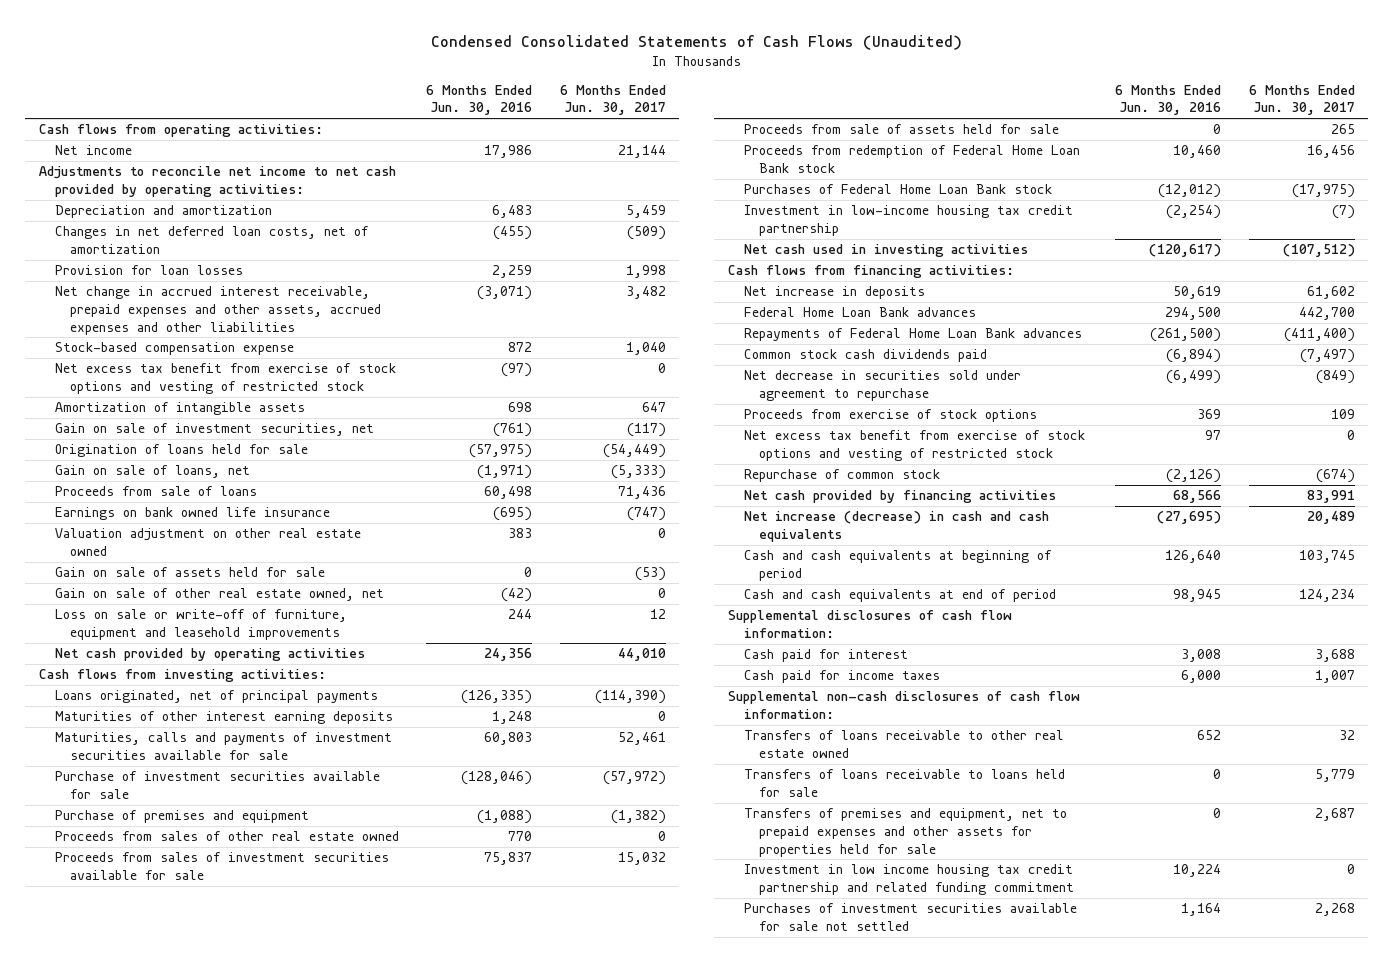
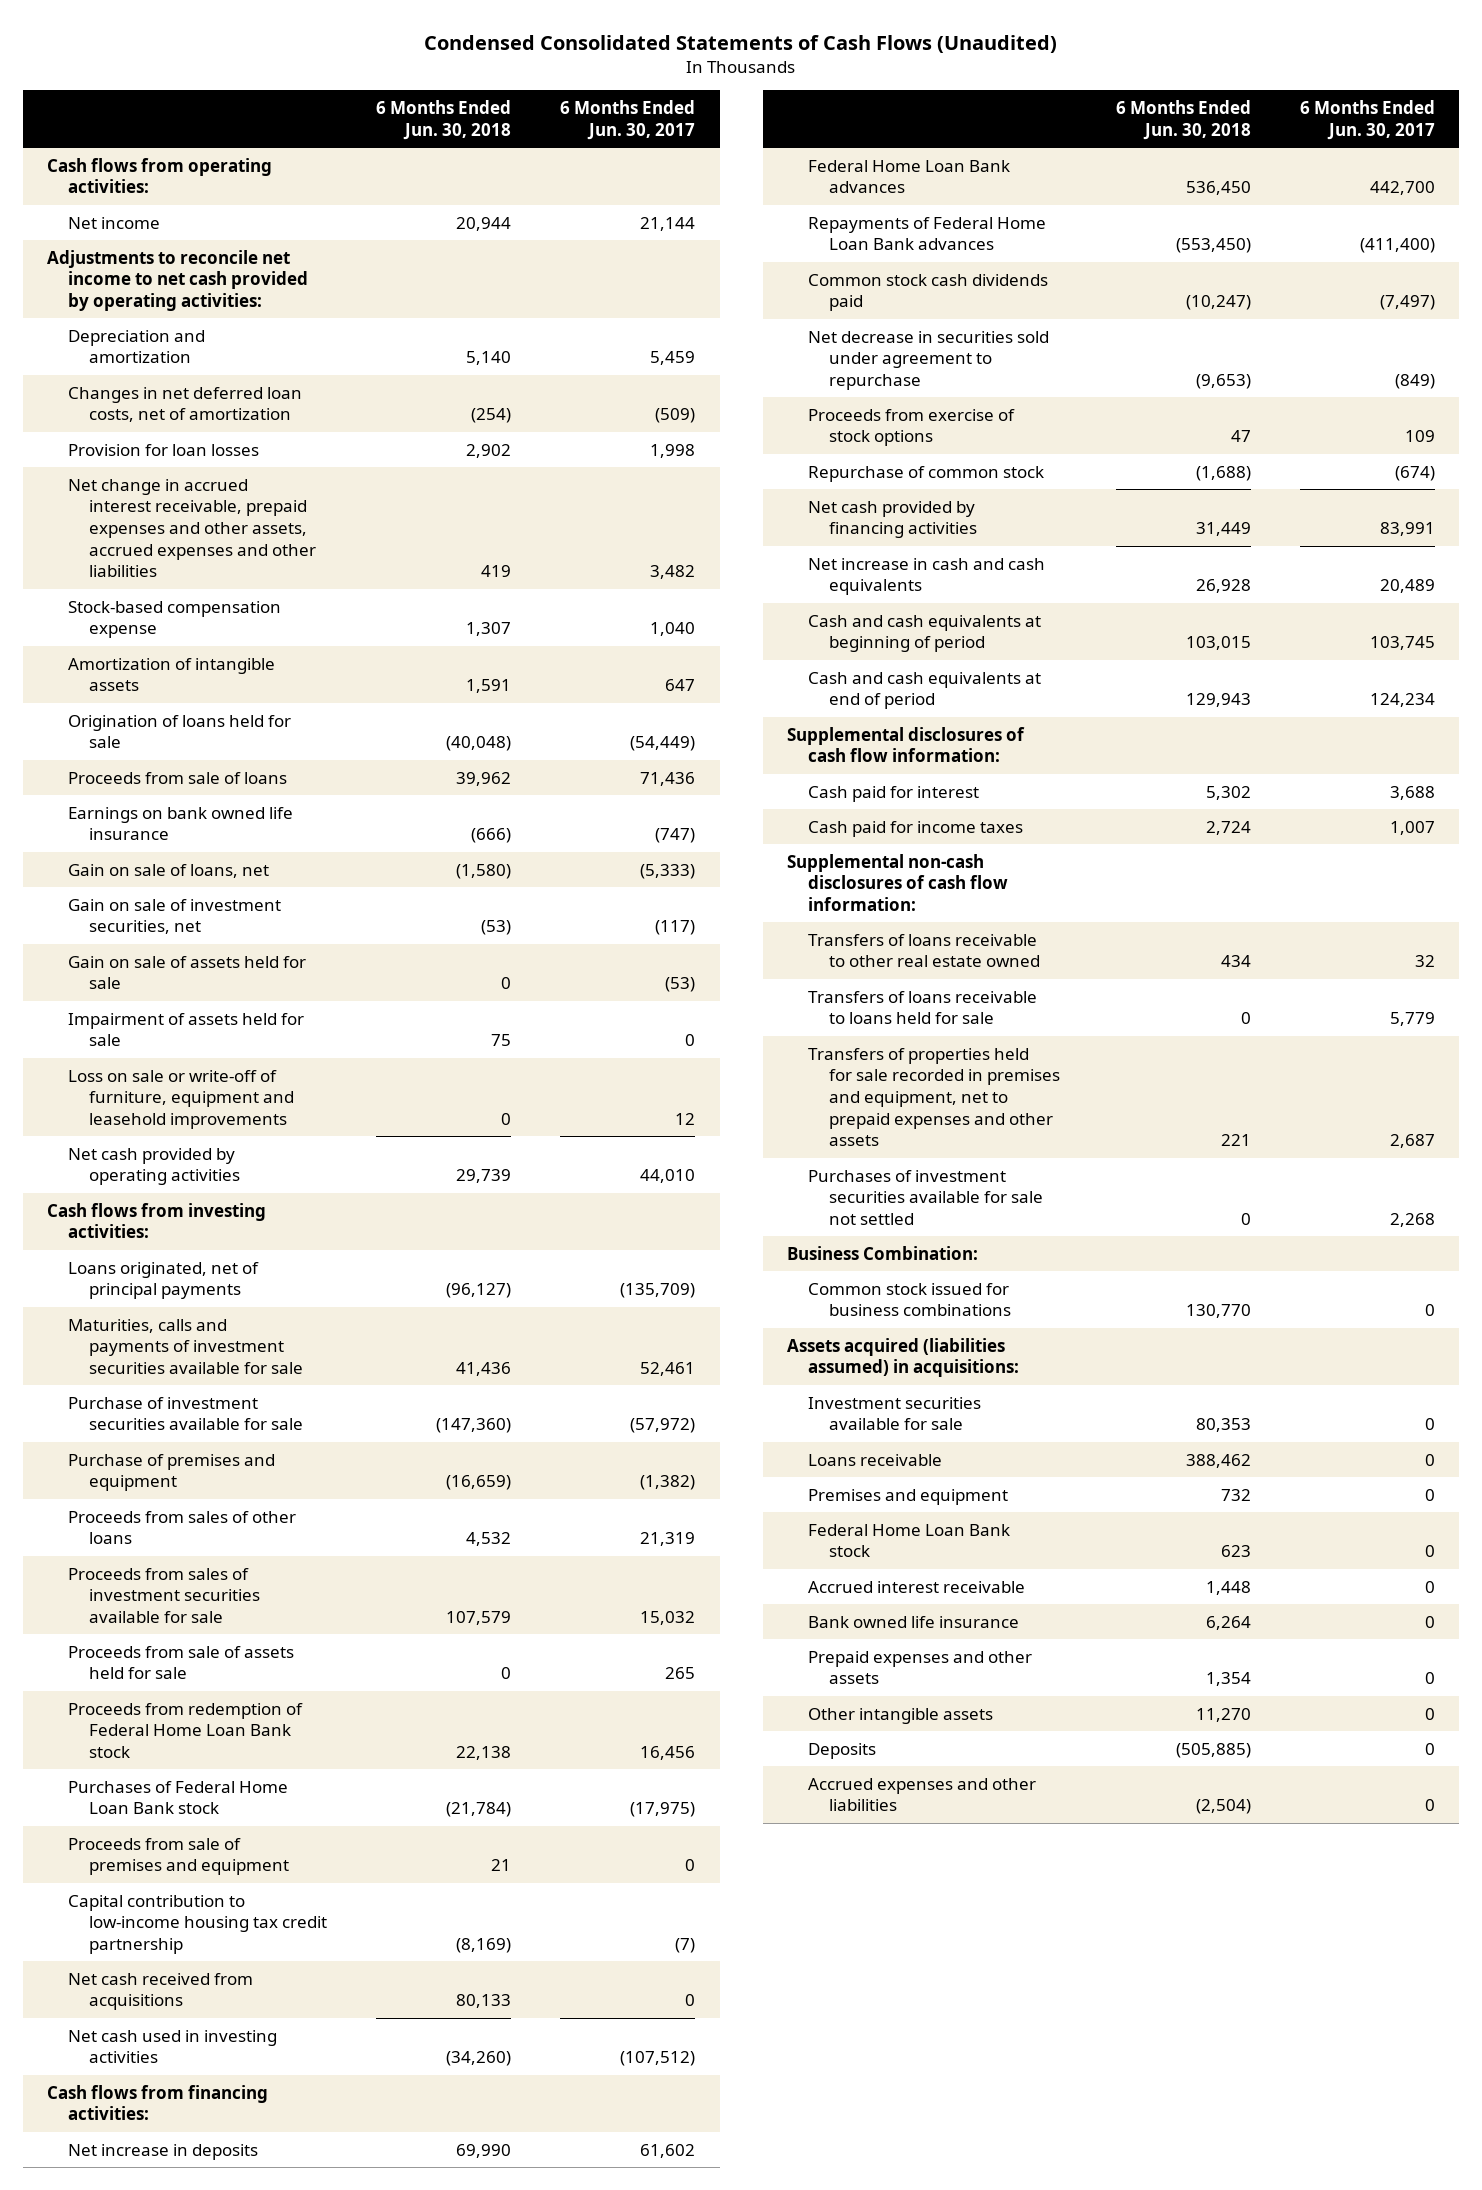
- | 6 Months Ended Jun. 30, 2016 | 6 Months Ended Jun. 30, 2017
+ | 6 Months Ended Jun. 30, 2018 | 6 Months Ended Jun. 30, 2017
- Net excess tax benefit from exercise of stock options and vesting of restricted stock | (97) | 0
- Valuation adjustment on other real estate owned | 383 | 0
moved down: Gain on sale of loans, net | (1,580) | (5,333)
moved down: Gain on sale of investment securities, net | (53) | (117)
- Gain on sale of other real estate owned, net | (42) | 0
+ Impairment of assets held for sale | 75 | 0
- Loans originated, net of principal payments | (126,335) | (114,390)
- Maturities of other interest earning deposits | 1,248 | 0
+ Loans originated, net of principal payments | (96,127) | (135,709)
- Proceeds from sales of other real estate owned | 770 | 0
+ Proceeds from sales of other loans | 4,532 | 21,319
- Investment in low-income housing tax credit partnership | (2,254) | (7)
+ Proceeds from sale of premises and equipment | 21 | 0
+ Capital contribution to low-income housing tax credit partnership | (8,169) | (7)
+ Net cash received from acquisitions | 80,133 | 0
- Net excess tax benefit from exercise of stock options and vesting of restricted stock | 97 | 0
- Net increase (decrease) in cash and cash equivalents | (27,695) | 20,489
+ Net increase in cash and cash equivalents | 26,928 | 20,489
- Transfers of premises and equipment, net to prepaid expenses and other assets for properties held for sale | 0 | 2,687
- Investment in low income housing tax credit partnership and related funding commitment | 10,224 | 0
+ Transfers of properties held for sale recorded in premises and equipment, net to prepaid expenses and other assets | 221 | 2,687
+ Business Combination:
+ Common stock issued for business combinations | 130,770 | 0
+ Assets acquired (liabilities assumed) in acquisitions:
+ Investment securities available for sale | 80,353 | 0
+ Loans receivable | 388,462 | 0
+ Premises and equipment | 732 | 0
+ Federal Home Loan Bank stock | 623 | 0
+ Accrued interest receivable | 1,448 | 0
+ Bank owned life insurance | 6,264 | 0
+ Prepaid expenses and other assets | 1,354 | 0
+ Other intangible assets | 11,270 | 0
+ Deposits | (505,885) | 0
+ Accrued expenses and other liabilities | (2,504) | 0

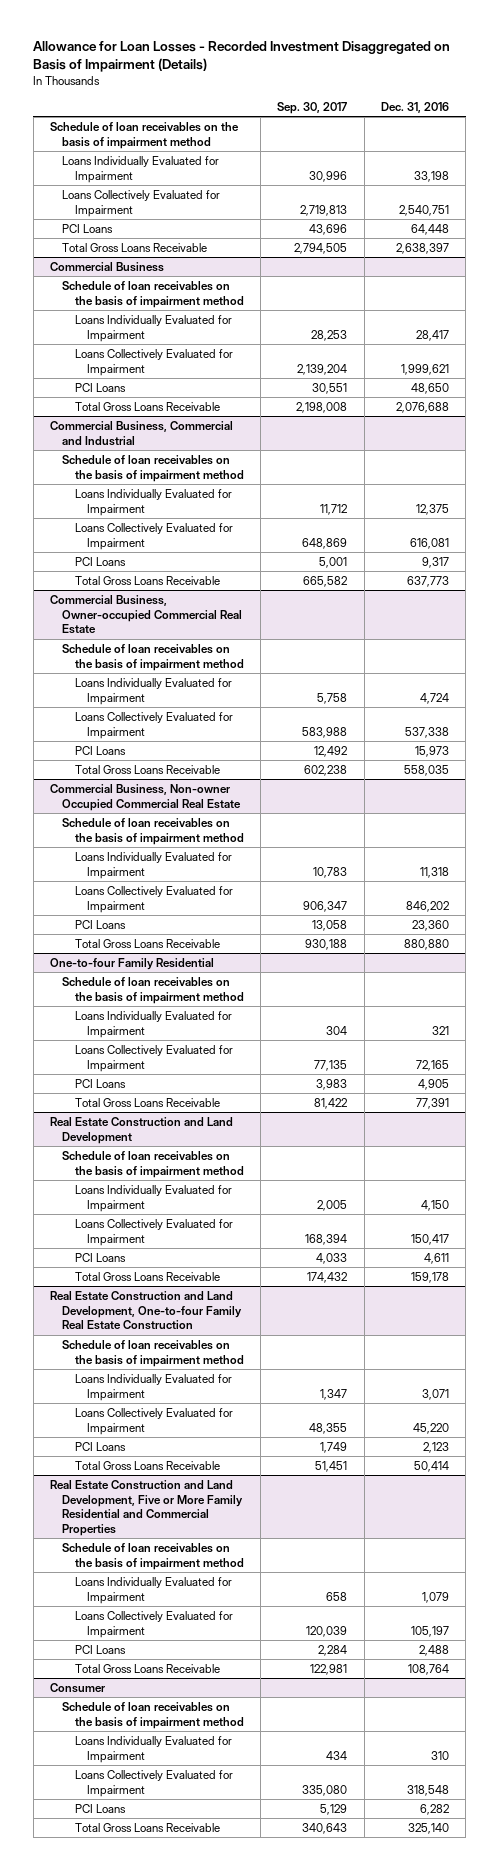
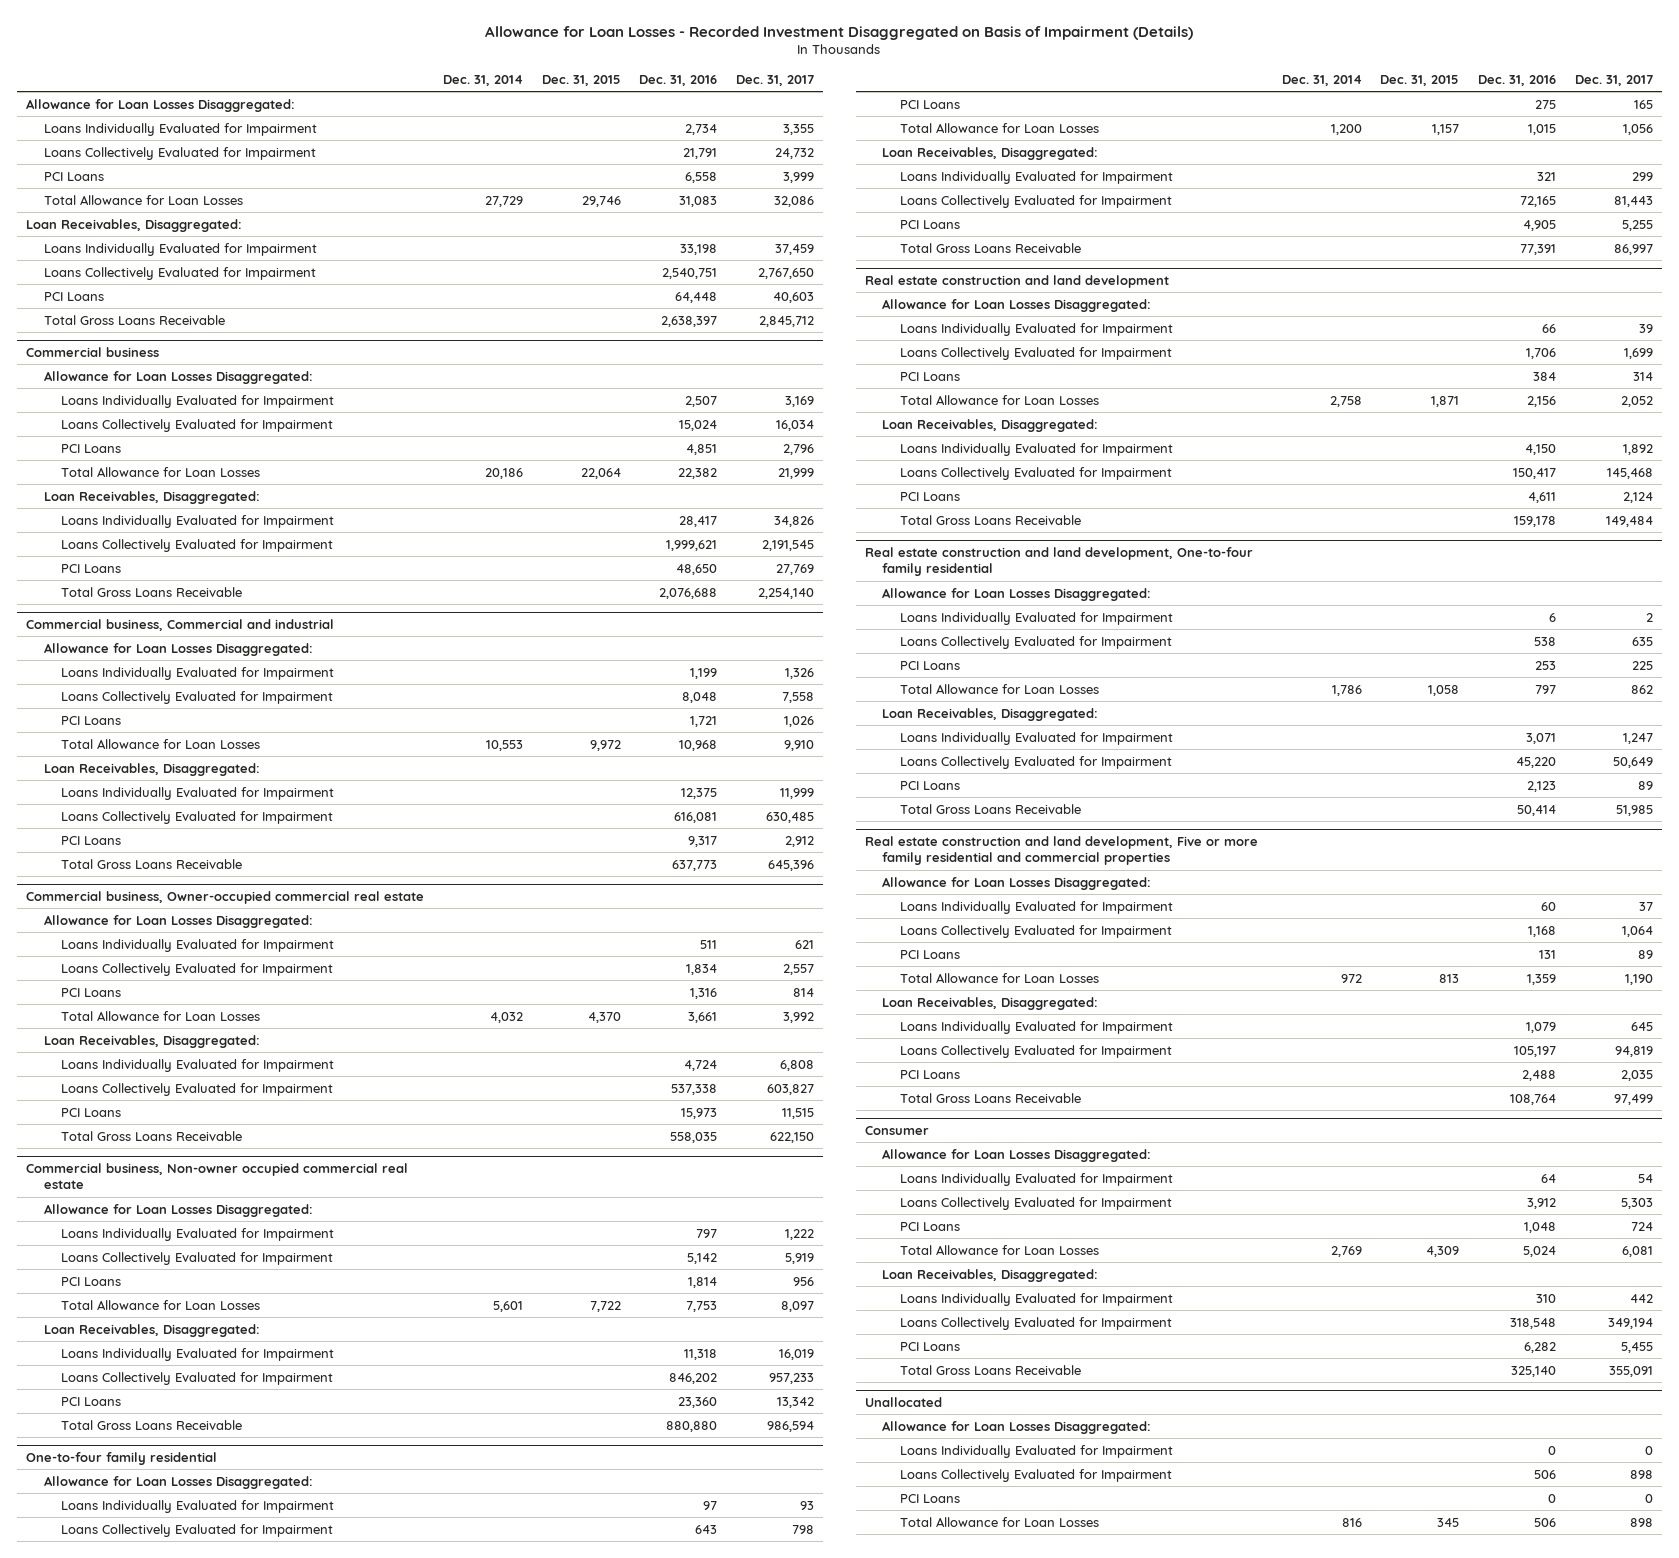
- | Sep. 30, 2017 | Dec. 31, 2016
+ | Dec. 31, 2014 | Dec. 31, 2015 | Dec. 31, 2016 | Dec. 31, 2017
- Schedule of loan receivables on the basis of impairment method
+ Allowance for Loan Losses Disaggregated:
+ Loans Individually Evaluated for Impairment | | | 2,734 | 3,355
+ Loans Collectively Evaluated for Impairment | | | 21,791 | 24,732
+ PCI Loans | | | 6,558 | 3,999
+ Total Allowance for Loan Losses | 27,729 | 29,746 | 31,083 | 32,086
+ Loan Receivables, Disaggregated:
- Commercial Business
- Schedule of loan receivables on the basis of impairment method
+ Commercial business
+ Allowance for Loan Losses Disaggregated:
+ Loans Individually Evaluated for Impairment | | | 2,507 | 3,169
+ Loans Collectively Evaluated for Impairment | | | 15,024 | 16,034
+ PCI Loans | | | 4,851 | 2,796
+ Total Allowance for Loan Losses | 20,186 | 22,064 | 22,382 | 21,999
+ Loan Receivables, Disaggregated:
- Commercial Business, Commercial and Industrial
- Schedule of loan receivables on the basis of impairment method
+ Commercial business, Commercial and industrial
+ Allowance for Loan Losses Disaggregated:
+ Loans Individually Evaluated for Impairment | | | 1,199 | 1,326
+ Loans Collectively Evaluated for Impairment | | | 8,048 | 7,558
+ PCI Loans | | | 1,721 | 1,026
+ Total Allowance for Loan Losses | 10,553 | 9,972 | 10,968 | 9,910
+ Loan Receivables, Disaggregated:
- Commercial Business, Owner-occupied Commercial Real Estate
- Schedule of loan receivables on the basis of impairment method
+ Commercial business, Owner-occupied commercial real estate
+ Allowance for Loan Losses Disaggregated:
+ Loans Individually Evaluated for Impairment | | | 511 | 621
+ Loans Collectively Evaluated for Impairment | | | 1,834 | 2,557
+ PCI Loans | | | 1,316 | 814
+ Total Allowance for Loan Losses | 4,032 | 4,370 | 3,661 | 3,992
+ Loan Receivables, Disaggregated:
- Commercial Business, Non-owner Occupied Commercial Real Estate
- Schedule of loan receivables on the basis of impairment method
+ Commercial business, Non-owner occupied commercial real estate
+ Allowance for Loan Losses Disaggregated:
+ Loans Individually Evaluated for Impairment | | | 797 | 1,222
+ Loans Collectively Evaluated for Impairment | | | 5,142 | 5,919
+ PCI Loans | | | 1,814 | 956
+ Total Allowance for Loan Losses | 5,601 | 7,722 | 7,753 | 8,097
+ Loan Receivables, Disaggregated:
- One-to-four Family Residential
- Schedule of loan receivables on the basis of impairment method
+ One-to-four family residential
+ Allowance for Loan Losses Disaggregated:
+ Loans Individually Evaluated for Impairment | | | 97 | 93
+ Loans Collectively Evaluated for Impairment | | | 643 | 798
+ PCI Loans | | | 275 | 165
+ Total Allowance for Loan Losses | 1,200 | 1,157 | 1,015 | 1,056
+ Loan Receivables, Disaggregated:
- Real Estate Construction and Land Development
- Schedule of loan receivables on the basis of impairment method
+ Real estate construction and land development
+ Allowance for Loan Losses Disaggregated:
+ Loans Individually Evaluated for Impairment | | | 66 | 39
+ Loans Collectively Evaluated for Impairment | | | 1,706 | 1,699
+ PCI Loans | | | 384 | 314
+ Total Allowance for Loan Losses | 2,758 | 1,871 | 2,156 | 2,052
+ Loan Receivables, Disaggregated:
- Real Estate Construction and Land Development, One-to-four Family Real Estate Construction
- Schedule of loan receivables on the basis of impairment method
+ Real estate construction and land development, One-to-four family residential
+ Allowance for Loan Losses Disaggregated:
+ Loans Individually Evaluated for Impairment | | | 6 | 2
+ Loans Collectively Evaluated for Impairment | | | 538 | 635
+ PCI Loans | | | 253 | 225
+ Total Allowance for Loan Losses | 1,786 | 1,058 | 797 | 862
+ Loan Receivables, Disaggregated:
- Real Estate Construction and Land Development, Five or More Family Residential and Commercial Properties
- Schedule of loan receivables on the basis of impairment method
+ Real estate construction and land development, Five or more family residential and commercial properties
+ Allowance for Loan Losses Disaggregated:
+ Loans Individually Evaluated for Impairment | | | 60 | 37
+ Loans Collectively Evaluated for Impairment | | | 1,168 | 1,064
+ PCI Loans | | | 131 | 89
+ Total Allowance for Loan Losses | 972 | 813 | 1,359 | 1,190
+ Loan Receivables, Disaggregated:
@ Consumer
- Schedule of loan receivables on the basis of impairment method
+ Allowance for Loan Losses Disaggregated:
+ Loans Individually Evaluated for Impairment | | | 64 | 54
+ Loans Collectively Evaluated for Impairment | | | 3,912 | 5,303
+ PCI Loans | | | 1,048 | 724
+ Total Allowance for Loan Losses | 2,769 | 4,309 | 5,024 | 6,081
+ Loan Receivables, Disaggregated:
+ Unallocated
+ Allowance for Loan Losses Disaggregated:
+ Loans Individually Evaluated for Impairment | | | 0 | 0
+ Loans Collectively Evaluated for Impairment | | | 506 | 898
+ PCI Loans | | | 0 | 0
+ Total Allowance for Loan Losses | 816 | 345 | 506 | 898

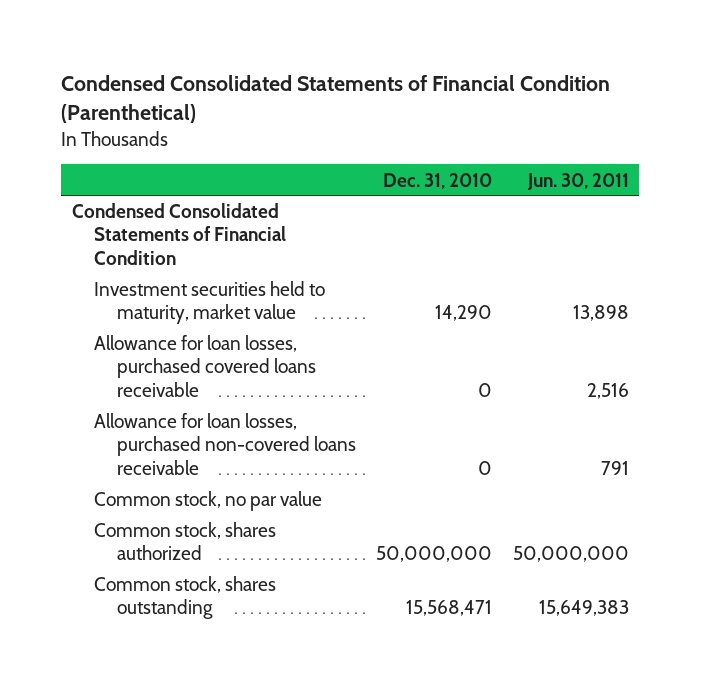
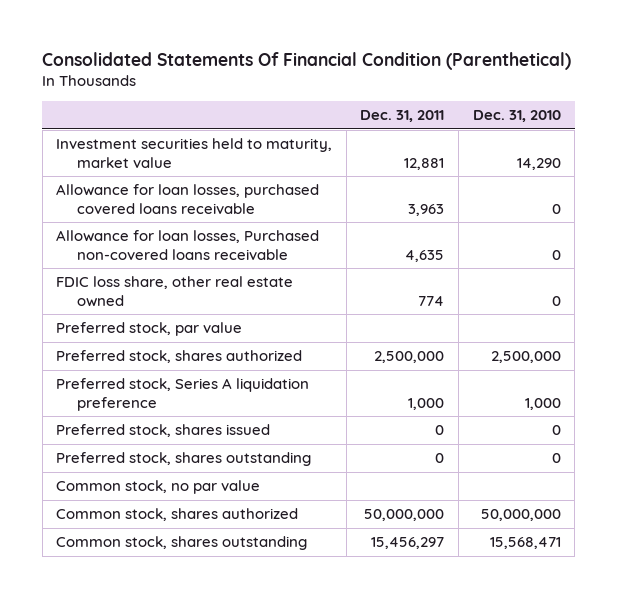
- Condensed Consolidated Statements of Financial Condition (Parenthetical)
+ Consolidated Statements Of Financial Condition (Parenthetical)
- | Dec. 31, 2010 | Jun. 30, 2011
+ | Dec. 31, 2011 | Dec. 31, 2010
- Condensed Consolidated Statements of Financial Condition
- Allowance for loan losses, purchased non-covered loans receivable | 0 | 791
+ Allowance for loan losses, Purchased non-covered loans receivable | 4,635 | 0
+ FDIC loss share, other real estate owned | 774 | 0
+ Preferred stock, par value
+ Preferred stock, shares authorized | 2,500,000 | 2,500,000
+ Preferred stock, Series A liquidation preference | 1,000 | 1,000
+ Preferred stock, shares issued | 0 | 0
+ Preferred stock, shares outstanding | 0 | 0

